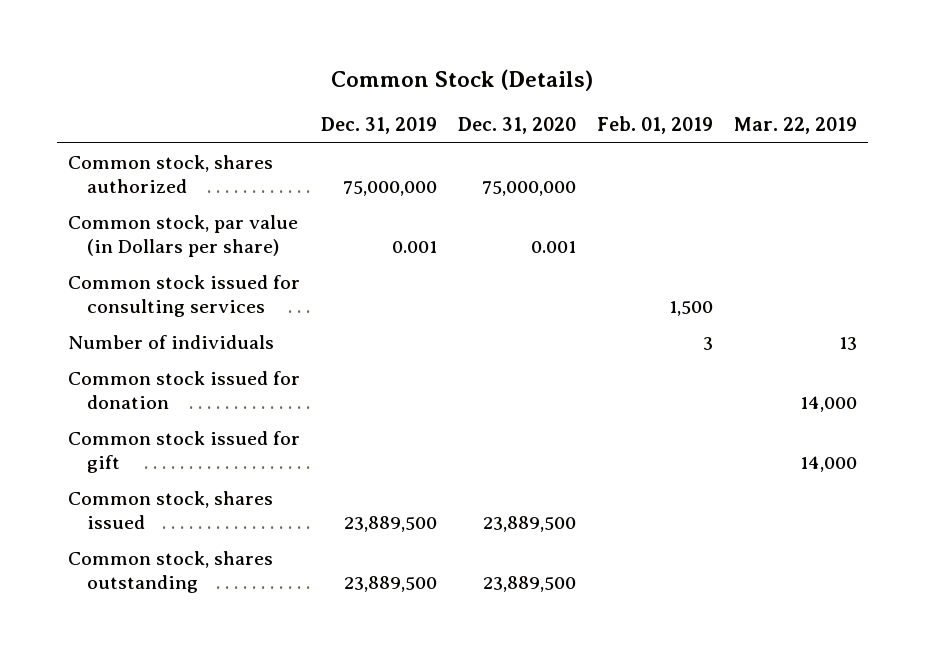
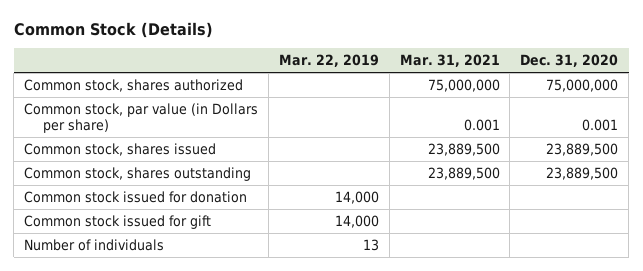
- | Dec. 31, 2019 | Dec. 31, 2020 | Feb. 01, 2019 | Mar. 22, 2019
+ | Mar. 22, 2019 | Mar. 31, 2021 | Dec. 31, 2020
- Common stock issued for consulting services | | | 1,500 |
moved down: Common stock issued for donation | 14,000 | |
moved down: Common stock issued for gift | 14,000 | |
moved down: Number of individuals | 13 | |

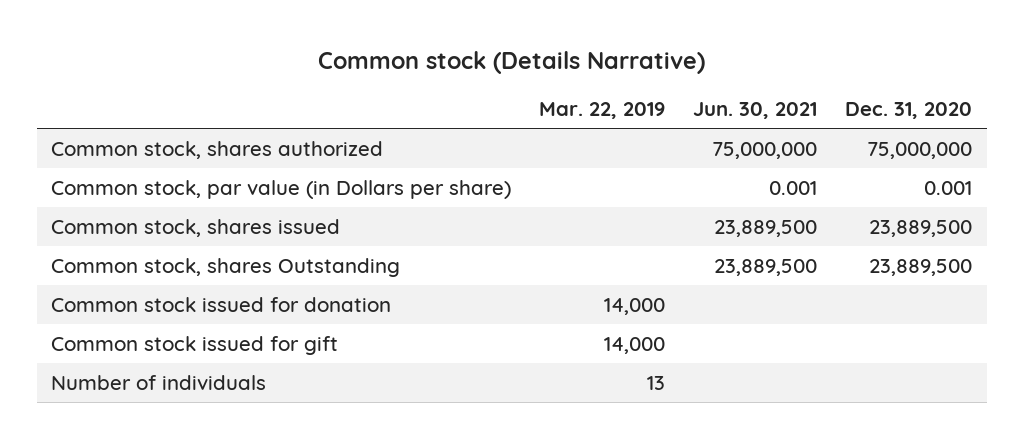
- Common Stock (Details)
+ Common stock (Details Narrative)
- | Mar. 22, 2019 | Mar. 31, 2021 | Dec. 31, 2020
+ | Mar. 22, 2019 | Jun. 30, 2021 | Dec. 31, 2020
- Common stock, shares outstanding | | 23,889,500 | 23,889,500
+ Common stock, shares Outstanding | | 23,889,500 | 23,889,500

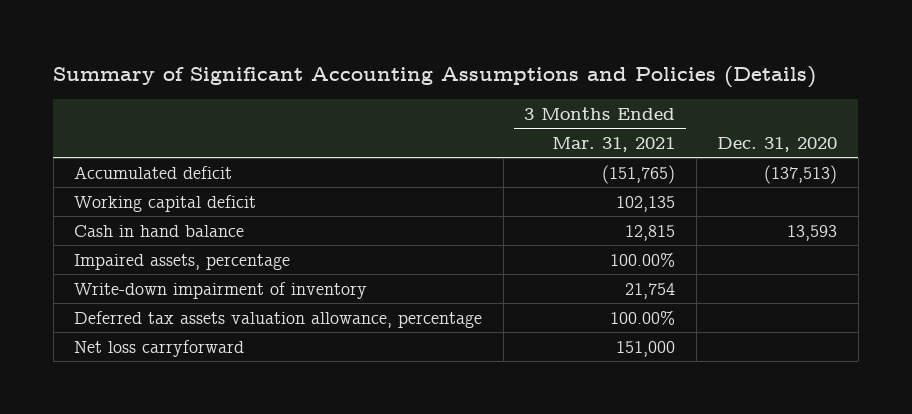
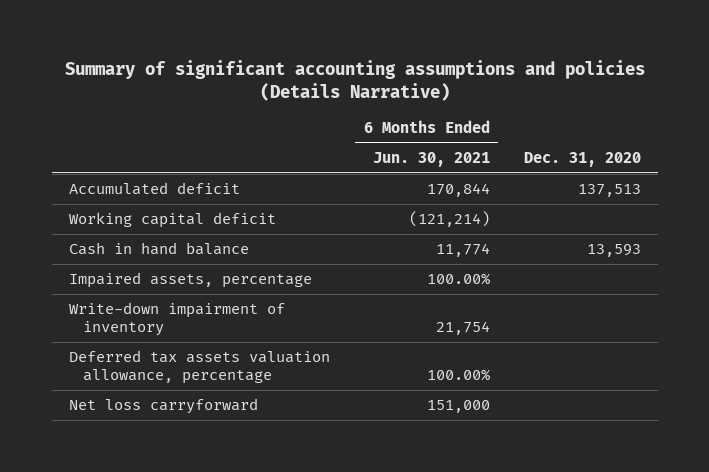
- Summary of Significant Accounting Assumptions and Policies (Details)
+ Summary of significant accounting assumptions and policies (Details Narrative)
- | 3 Months Ended Mar. 31, 2021 | Dec. 31, 2020
+ | 6 Months Ended Jun. 30, 2021 | Dec. 31, 2020
- Accumulated deficit | (151,765) | (137,513)
+ Accumulated deficit | 170,844 | 137,513

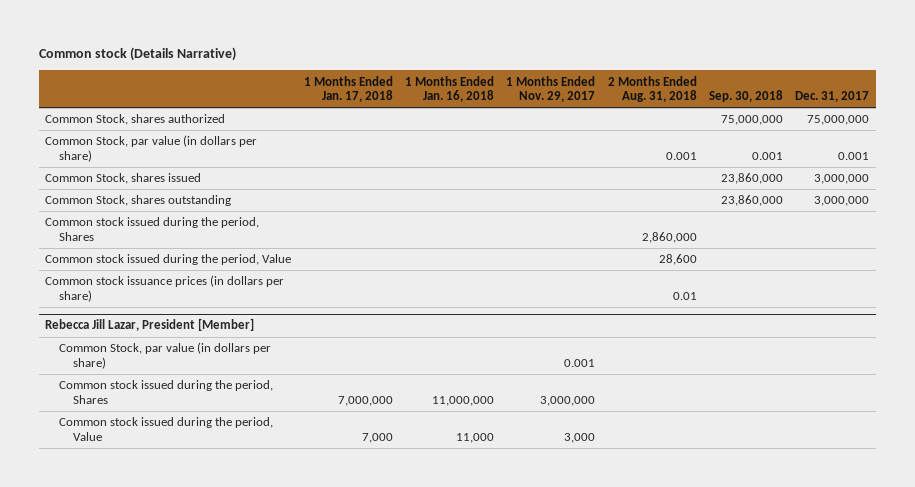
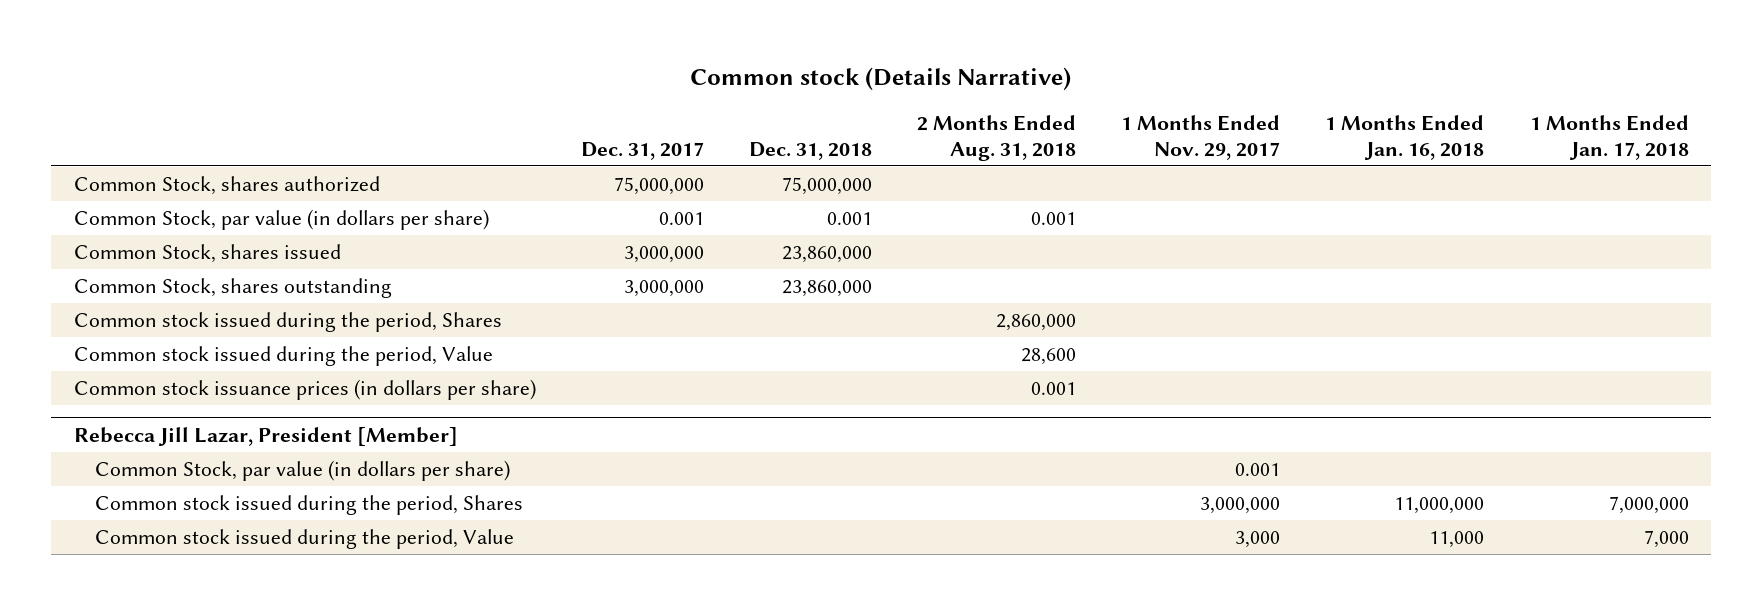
- | 1 Months Ended Jan. 17, 2018 | 1 Months Ended Jan. 16, 2018 | 1 Months Ended Nov. 29, 2017 | 2 Months Ended Aug. 31, 2018 | Sep. 30, 2018 | Dec. 31, 2017
+ | Dec. 31, 2017 | Dec. 31, 2018 | 2 Months Ended Aug. 31, 2018 | 1 Months Ended Nov. 29, 2017 | 1 Months Ended Jan. 16, 2018 | 1 Months Ended Jan. 17, 2018
- Common stock issuance prices (in dollars per share) | | | | 0.01 | |
+ Common stock issuance prices (in dollars per share) | | | 0.001 | | |

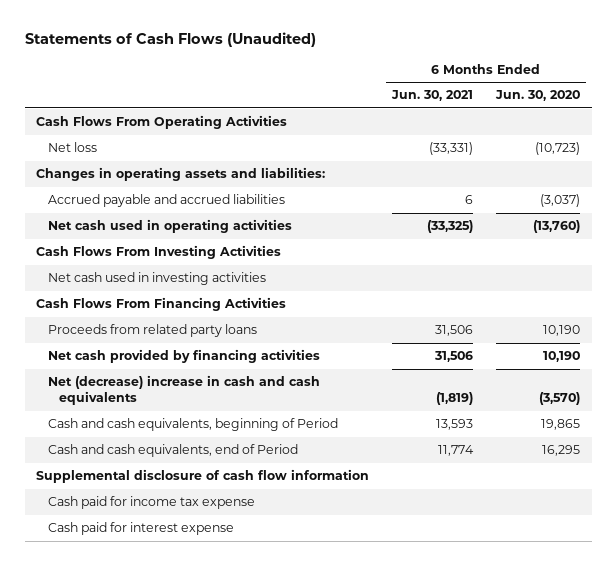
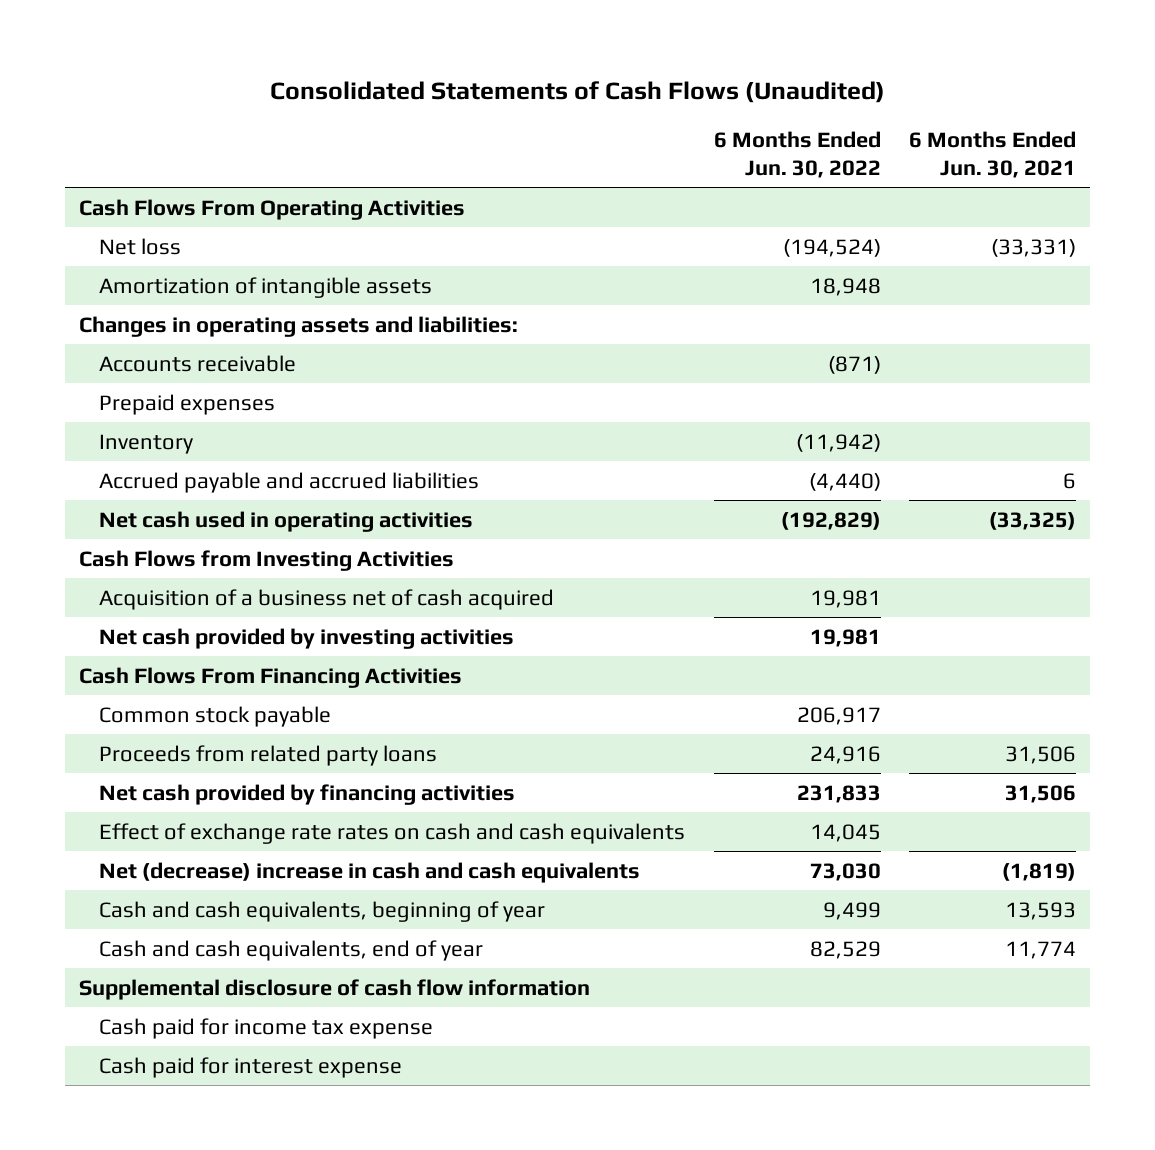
- Statements of Cash Flows (Unaudited)
+ Consolidated Statements of Cash Flows (Unaudited)
- | 6 Months Ended Jun. 30, 2021 | 6 Months Ended Jun. 30, 2020
+ | 6 Months Ended Jun. 30, 2022 | 6 Months Ended Jun. 30, 2021
+ Amortization of intangible assets | 18,948 |
+ Accounts receivable | (871) |
+ Prepaid expenses
+ Inventory | (11,942) |
- Cash Flows From Investing Activities
- Net cash used in investing activities
+ Cash Flows from Investing Activities
+ Acquisition of a business net of cash acquired | 19,981 |
+ Net cash provided by investing activities | 19,981 |
+ Common stock payable | 206,917 |
+ Effect of exchange rate rates on cash and cash equivalents | 14,045 |
- Cash and cash equivalents, beginning of Period | 13,593 | 19,865
- Cash and cash equivalents, end of Period | 11,774 | 16,295
+ Cash and cash equivalents, beginning of year | 9,499 | 13,593
+ Cash and cash equivalents, end of year | 82,529 | 11,774

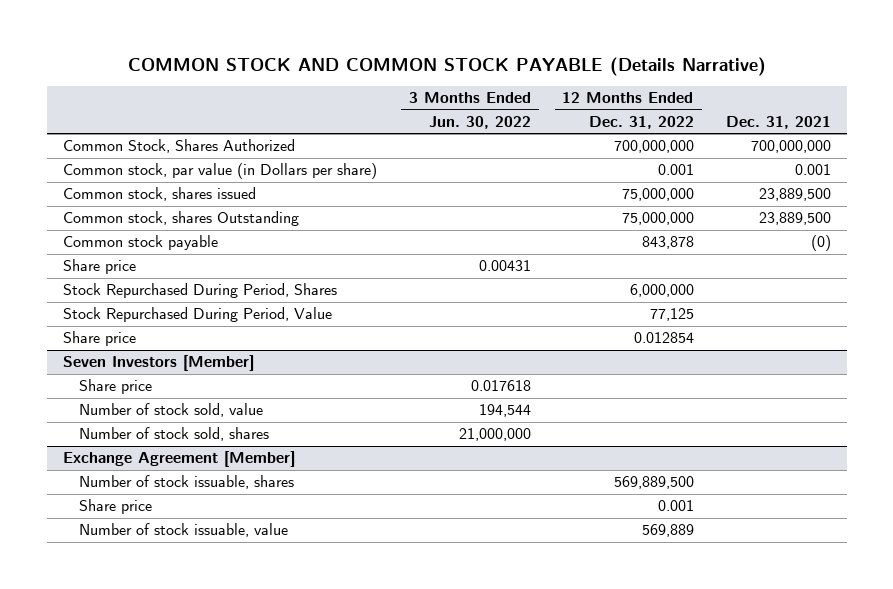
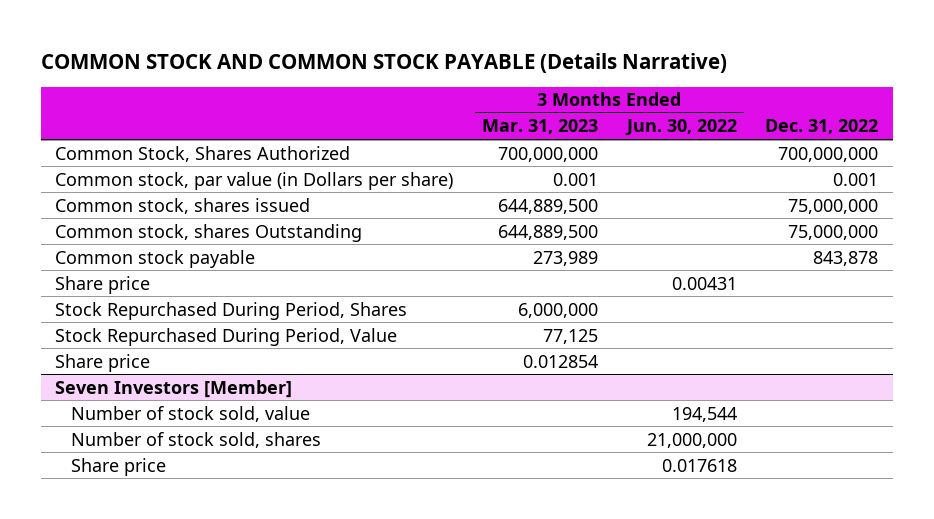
- | 3 Months Ended Jun. 30, 2022 | 12 Months Ended Dec. 31, 2022 | Dec. 31, 2021
+ | 3 Months Ended Mar. 31, 2023 | 3 Months Ended Jun. 30, 2022 | Dec. 31, 2022
- Exchange Agreement [Member]
- Number of stock issuable, shares | | 569,889,500 |
- Share price | | 0.001 |
- Number of stock issuable, value | | 569,889 |
@ Seven Investors [Member]
moved down: Share price | | 0.017618 |

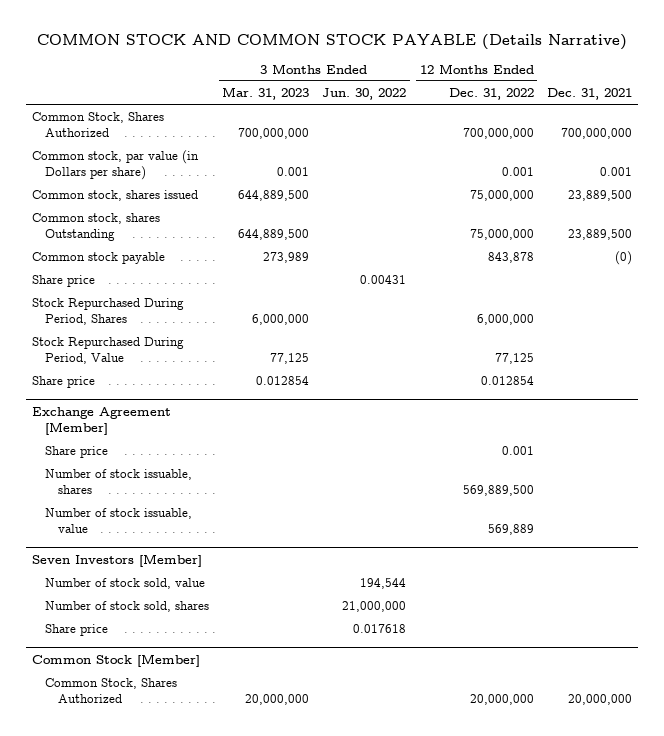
- | 3 Months Ended Mar. 31, 2023 | 3 Months Ended Jun. 30, 2022 | Dec. 31, 2022
+ | 3 Months Ended Mar. 31, 2023 | 3 Months Ended Jun. 30, 2022 | 12 Months Ended Dec. 31, 2022 | Dec. 31, 2021
+ Exchange Agreement [Member]
+ Share price | | | 0.001 |
+ Number of stock issuable, shares | | | 569,889,500 |
+ Number of stock issuable, value | | | 569,889 |
+ Common Stock [Member]
+ Common Stock, Shares Authorized | 20,000,000 | | 20,000,000 | 20,000,000

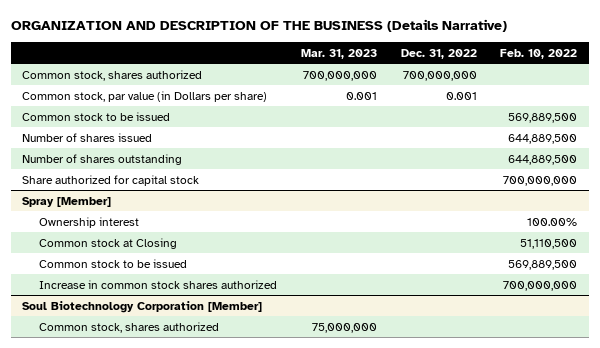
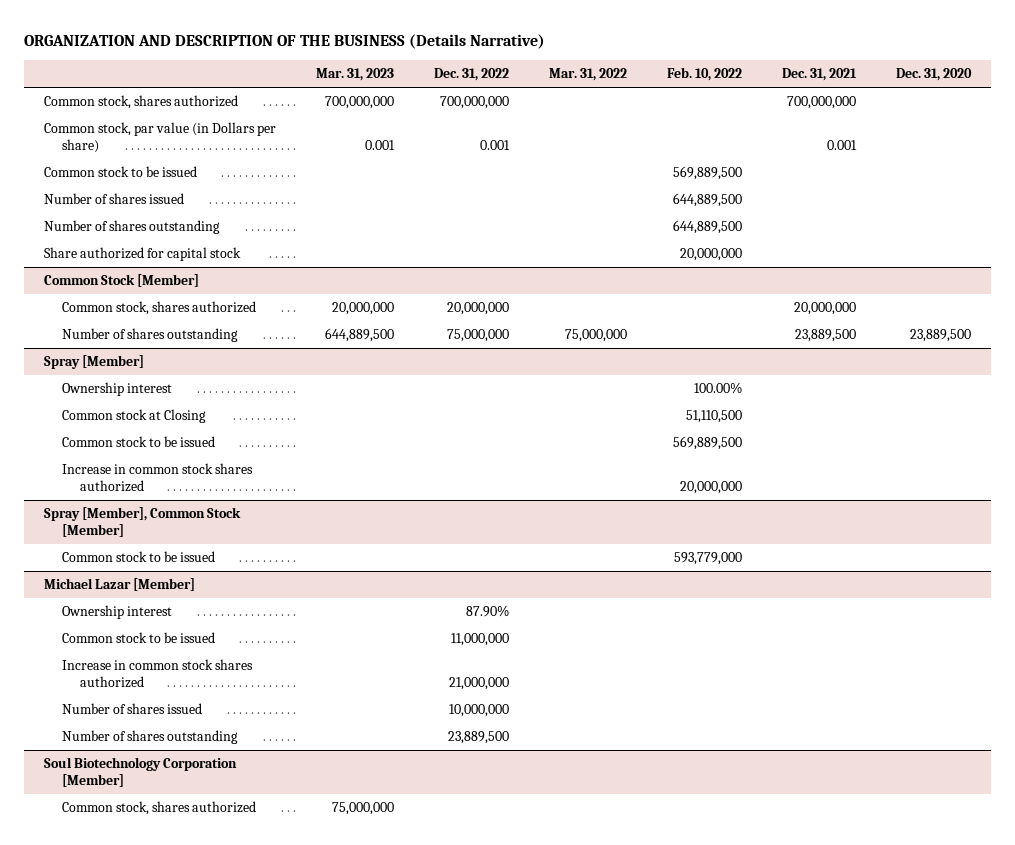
- | Mar. 31, 2023 | Dec. 31, 2022 | Feb. 10, 2022
+ | Mar. 31, 2023 | Dec. 31, 2022 | Mar. 31, 2022 | Feb. 10, 2022 | Dec. 31, 2021 | Dec. 31, 2020
- Share authorized for capital stock | | | 700,000,000
+ Share authorized for capital stock | | | | 20,000,000 | |
+ Common Stock [Member]
+ Common stock, shares authorized | 20,000,000 | 20,000,000 | | | 20,000,000 |
+ Number of shares outstanding | 644,889,500 | 75,000,000 | 75,000,000 | | 23,889,500 | 23,889,500
@ Spray [Member]
- Increase in common stock shares authorized | | | 700,000,000
+ Increase in common stock shares authorized | | | | 20,000,000 | |
+ Spray [Member], Common Stock [Member]
+ Common stock to be issued | | | | 593,779,000 | |
+ Michael Lazar [Member]
+ Ownership interest | | 87.90% | | | |
+ Common stock to be issued | | 11,000,000 | | | |
+ Increase in common stock shares authorized | | 21,000,000 | | | |
+ Number of shares issued | | 10,000,000 | | | |
+ Number of shares outstanding | | 23,889,500 | | | |

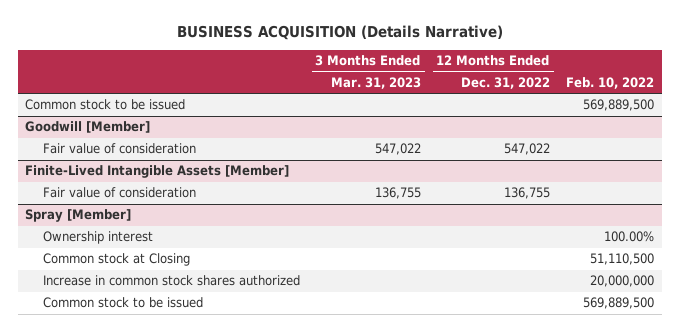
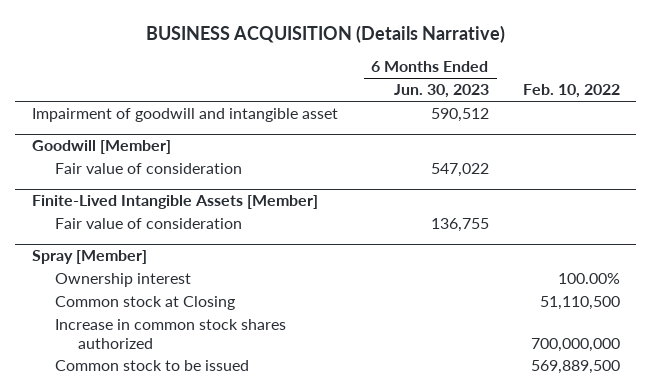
- | 3 Months Ended Mar. 31, 2023 | 12 Months Ended Dec. 31, 2022 | Feb. 10, 2022
+ | 6 Months Ended Jun. 30, 2023 | Feb. 10, 2022
- Common stock to be issued | | | 569,889,500
+ Impairment of goodwill and intangible asset | 590,512 |
@ Spray [Member]
- Increase in common stock shares authorized | | | 20,000,000
+ Increase in common stock shares authorized | | 700,000,000

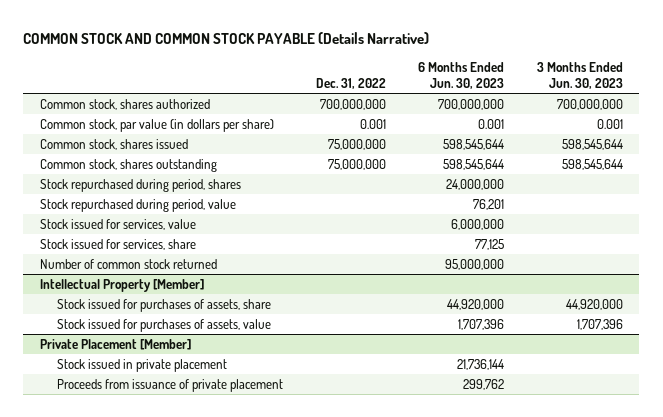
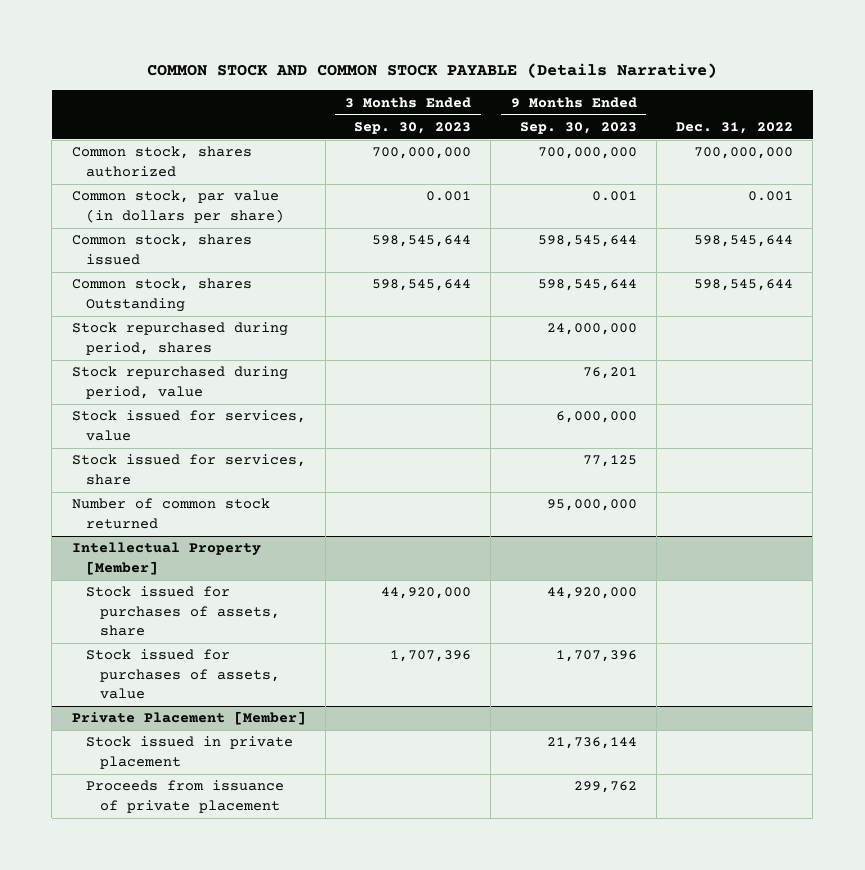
- | Dec. 31, 2022 | 6 Months Ended Jun. 30, 2023 | 3 Months Ended Jun. 30, 2023
+ | 3 Months Ended Sep. 30, 2023 | 9 Months Ended Sep. 30, 2023 | Dec. 31, 2022
- Common stock, shares issued | 75,000,000 | 598,545,644 | 598,545,644
- Common stock, shares outstanding | 75,000,000 | 598,545,644 | 598,545,644
+ Common stock, shares issued | 598,545,644 | 598,545,644 | 598,545,644
+ Common stock, shares Outstanding | 598,545,644 | 598,545,644 | 598,545,644

